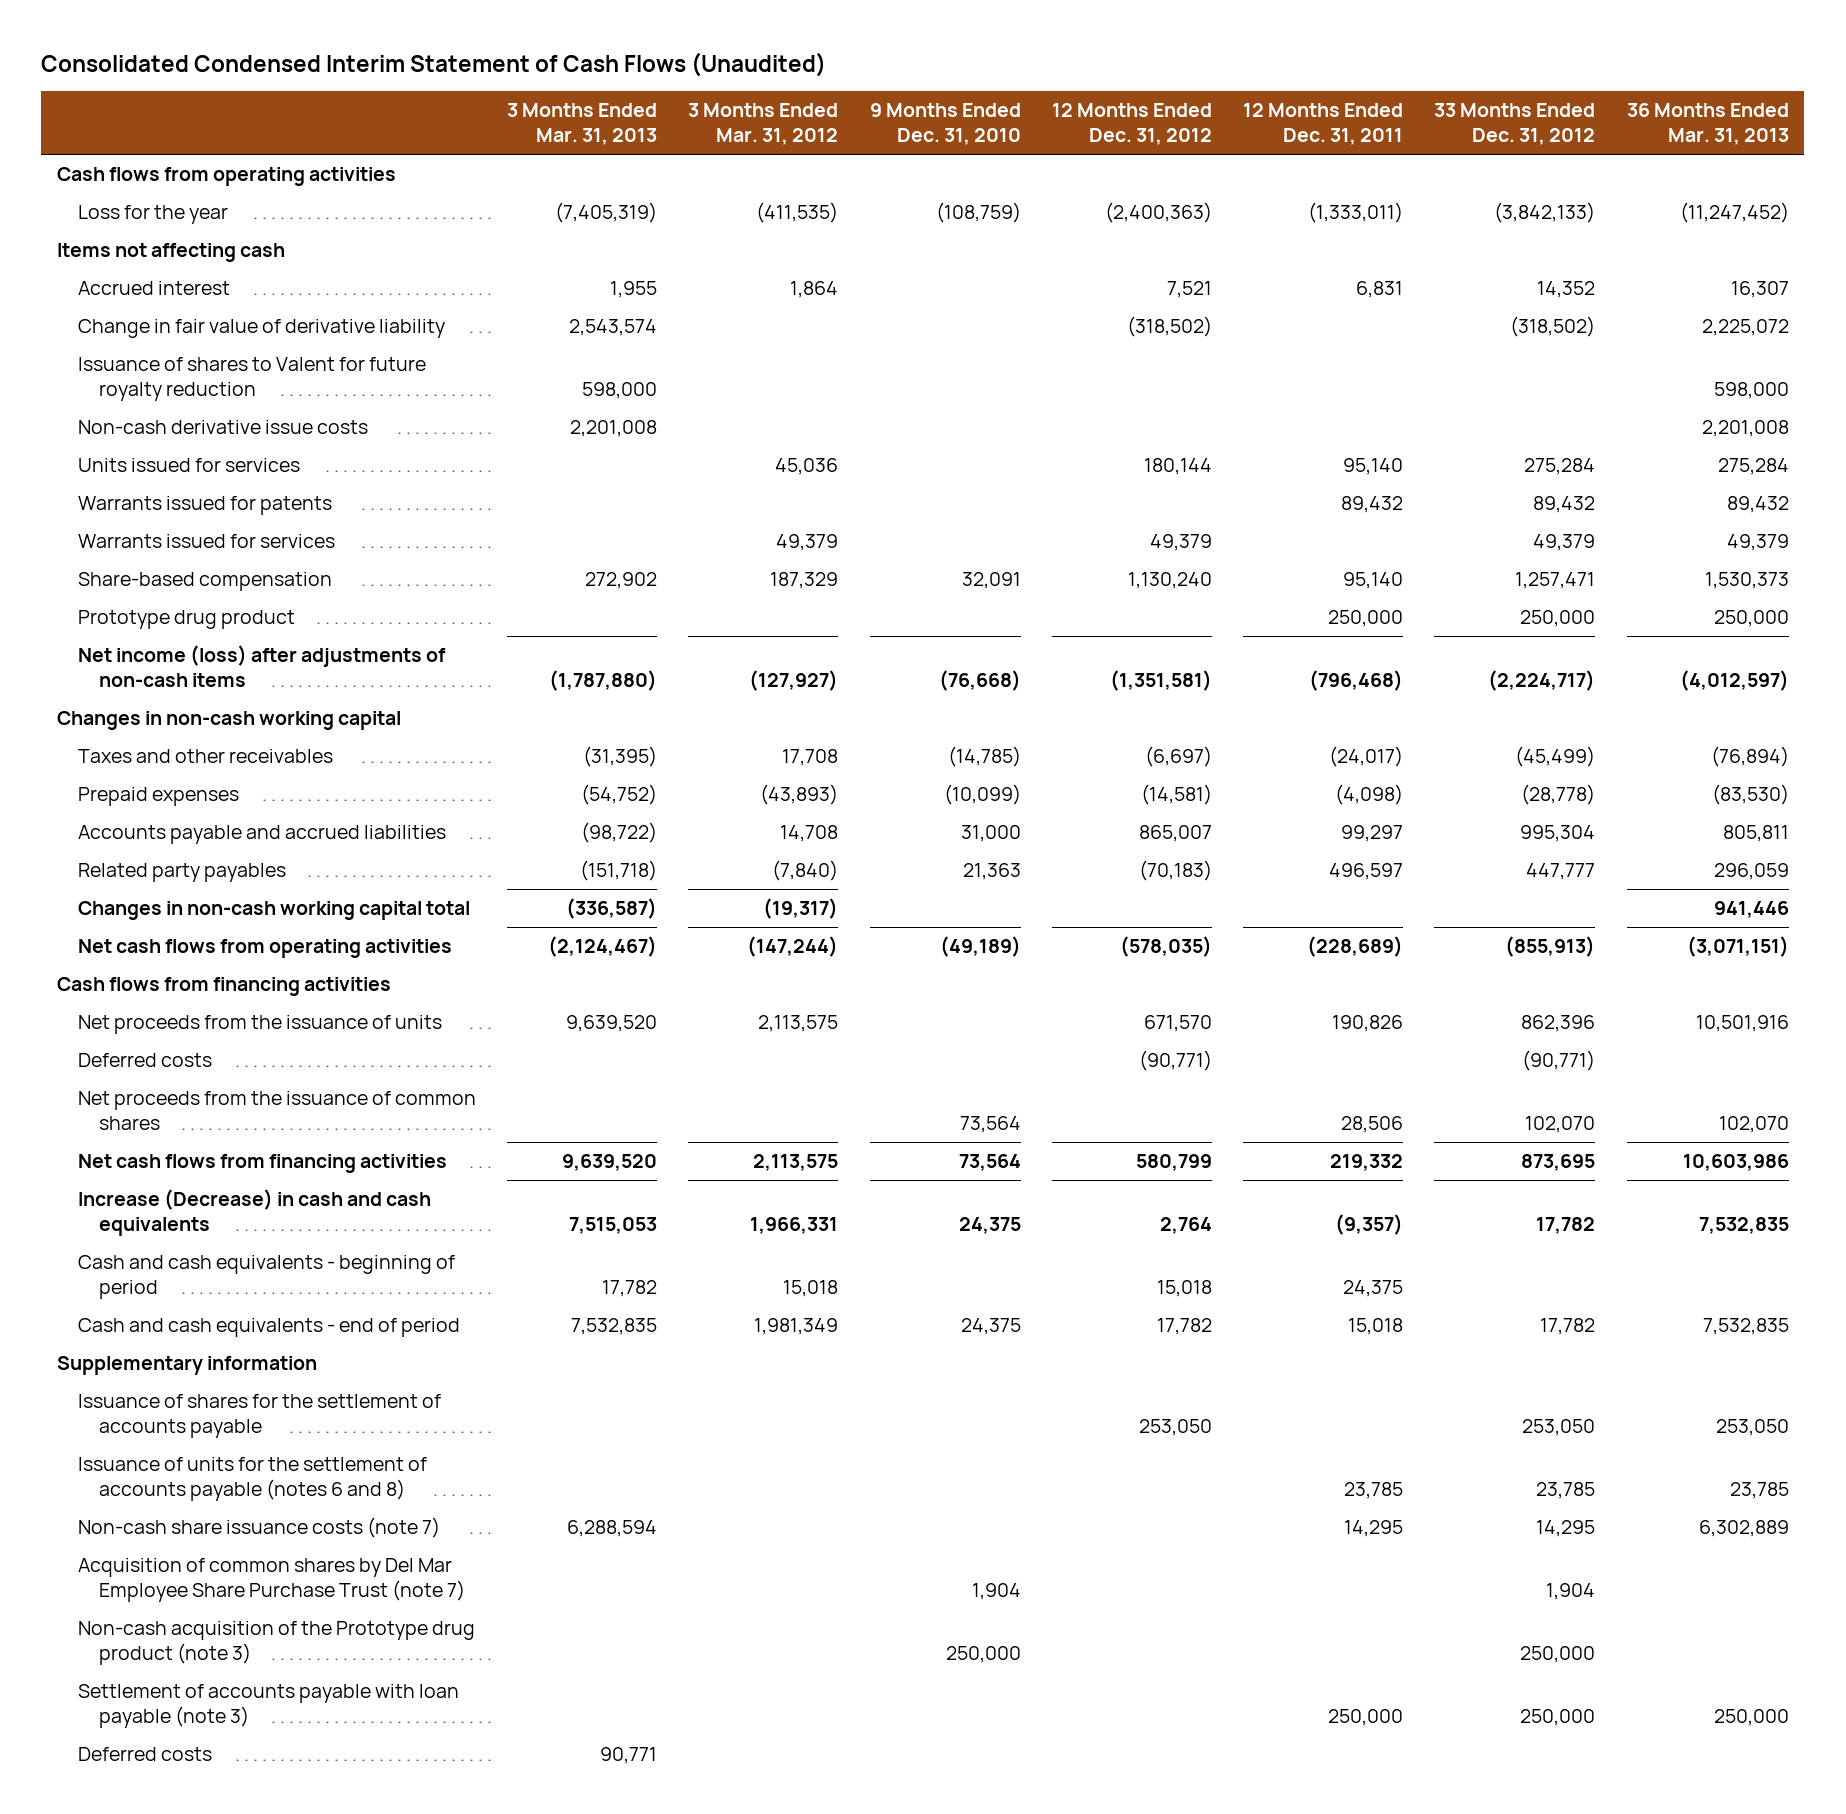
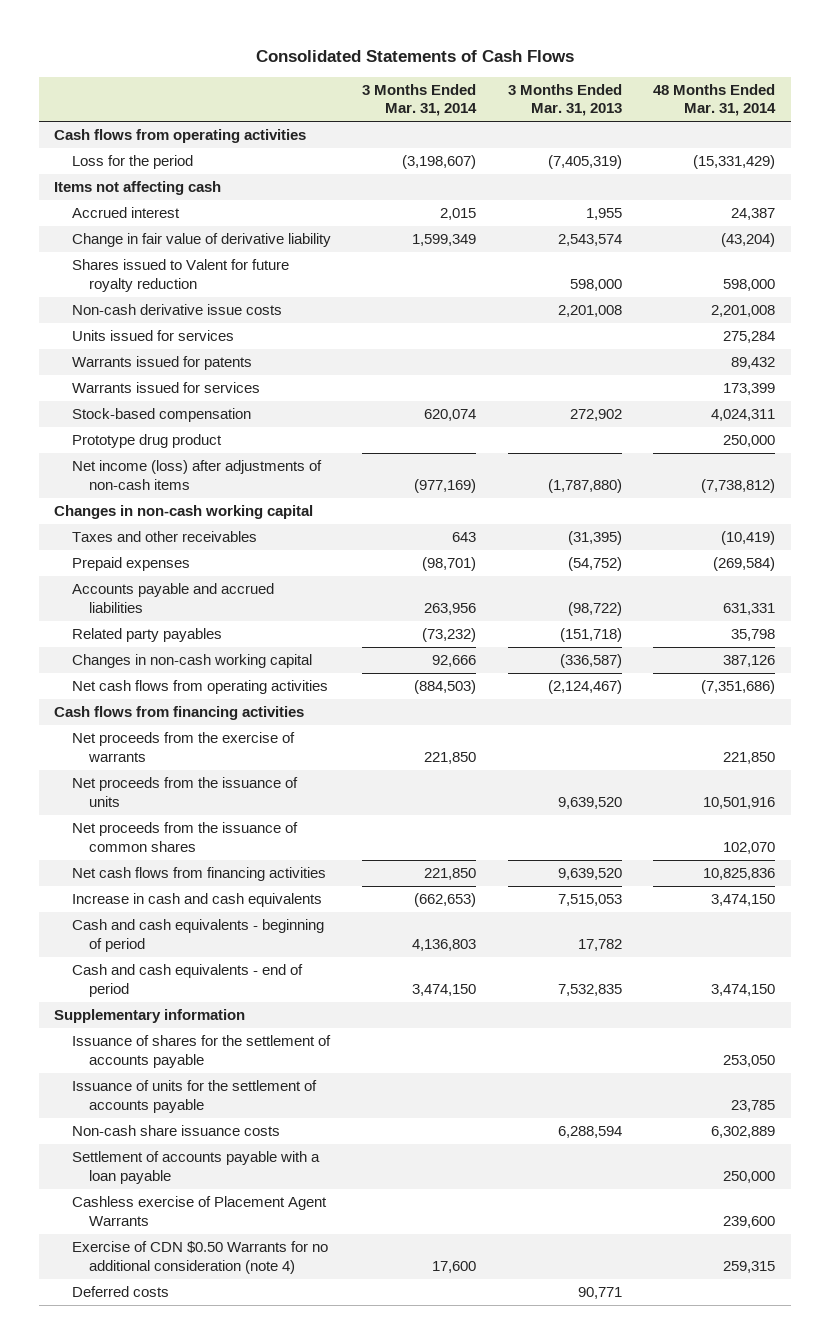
- Consolidated Condensed Interim Statement of Cash Flows (Unaudited)
+ Consolidated Statements of Cash Flows
- | 3 Months Ended Mar. 31, 2013 | 3 Months Ended Mar. 31, 2012 | 9 Months Ended Dec. 31, 2010 | 12 Months Ended Dec. 31, 2012 | 12 Months Ended Dec. 31, 2011 | 33 Months Ended Dec. 31, 2012 | 36 Months Ended Mar. 31, 2013
+ | 3 Months Ended Mar. 31, 2014 | 3 Months Ended Mar. 31, 2013 | 48 Months Ended Mar. 31, 2014
- Loss for the year | (7,405,319) | (411,535) | (108,759) | (2,400,363) | (1,333,011) | (3,842,133) | (11,247,452)
+ Loss for the period | (3,198,607) | (7,405,319) | (15,331,429)
- Issuance of shares to Valent for future royalty reduction | 598,000 | | | | | | 598,000
+ Shares issued to Valent for future royalty reduction | | 598,000 | 598,000
- Share-based compensation | 272,902 | 187,329 | 32,091 | 1,130,240 | 95,140 | 1,257,471 | 1,530,373
+ Stock-based compensation | 620,074 | 272,902 | 4,024,311
- Changes in non-cash working capital total | (336,587) | (19,317) | | | | | 941,446
+ Changes in non-cash working capital | 92,666 | (336,587) | 387,126
+ Net proceeds from the exercise of warrants | 221,850 | | 221,850
- Deferred costs | | | | (90,771) | | (90,771) |
- Increase (Decrease) in cash and cash equivalents | 7,515,053 | 1,966,331 | 24,375 | 2,764 | (9,357) | 17,782 | 7,532,835
+ Increase in cash and cash equivalents | (662,653) | 7,515,053 | 3,474,150
- Issuance of units for the settlement of accounts payable (notes 6 and 8) | | | | | 23,785 | 23,785 | 23,785
- Non-cash share issuance costs (note 7) | 6,288,594 | | | | 14,295 | 14,295 | 6,302,889
- Acquisition of common shares by Del Mar Employee Share Purchase Trust (note 7) | | | 1,904 | | | 1,904 |
- Non-cash acquisition of the Prototype drug product (note 3) | | | 250,000 | | | 250,000 |
- Settlement of accounts payable with loan payable (note 3) | | | | | 250,000 | 250,000 | 250,000
+ Issuance of units for the settlement of accounts payable | | | 23,785
+ Non-cash share issuance costs | | 6,288,594 | 6,302,889
+ Settlement of accounts payable with a loan payable | | | 250,000
+ Cashless exercise of Placement Agent Warrants | | | 239,600
+ Exercise of CDN $0.50 Warrants for no additional consideration (note 4) | 17,600 | | 259,315

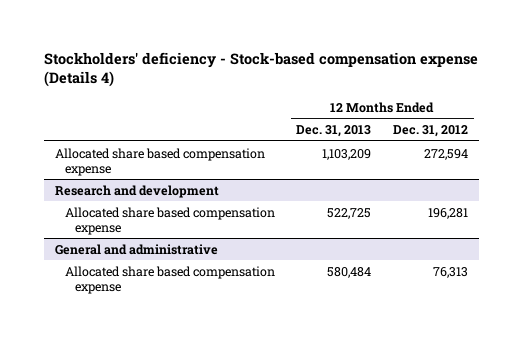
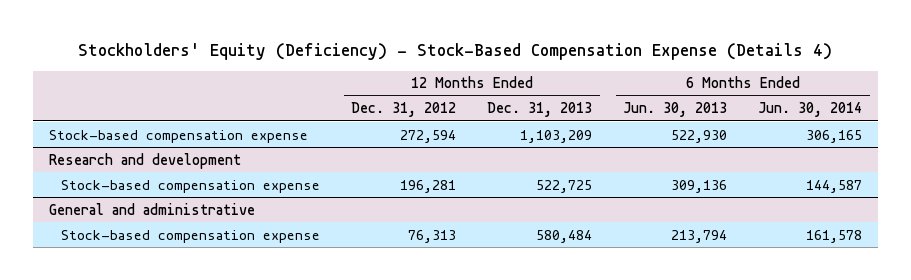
- Stockholders' deficiency - Stock-based compensation expense (Details 4)
+ Stockholders' Equity (Deficiency) - Stock-Based Compensation Expense (Details 4)
- | 12 Months Ended Dec. 31, 2013 | 12 Months Ended Dec. 31, 2012
+ | 12 Months Ended Dec. 31, 2012 | 12 Months Ended Dec. 31, 2013 | 6 Months Ended Jun. 30, 2013 | 6 Months Ended Jun. 30, 2014
- Allocated share based compensation expense | 1,103,209 | 272,594
+ Stock-based compensation expense | 272,594 | 1,103,209 | 522,930 | 306,165
@ Research and development
- Allocated share based compensation expense | 522,725 | 196,281
+ Stock-based compensation expense | 196,281 | 522,725 | 309,136 | 144,587
@ General and administrative
- Allocated share based compensation expense | 580,484 | 76,313
+ Stock-based compensation expense | 76,313 | 580,484 | 213,794 | 161,578

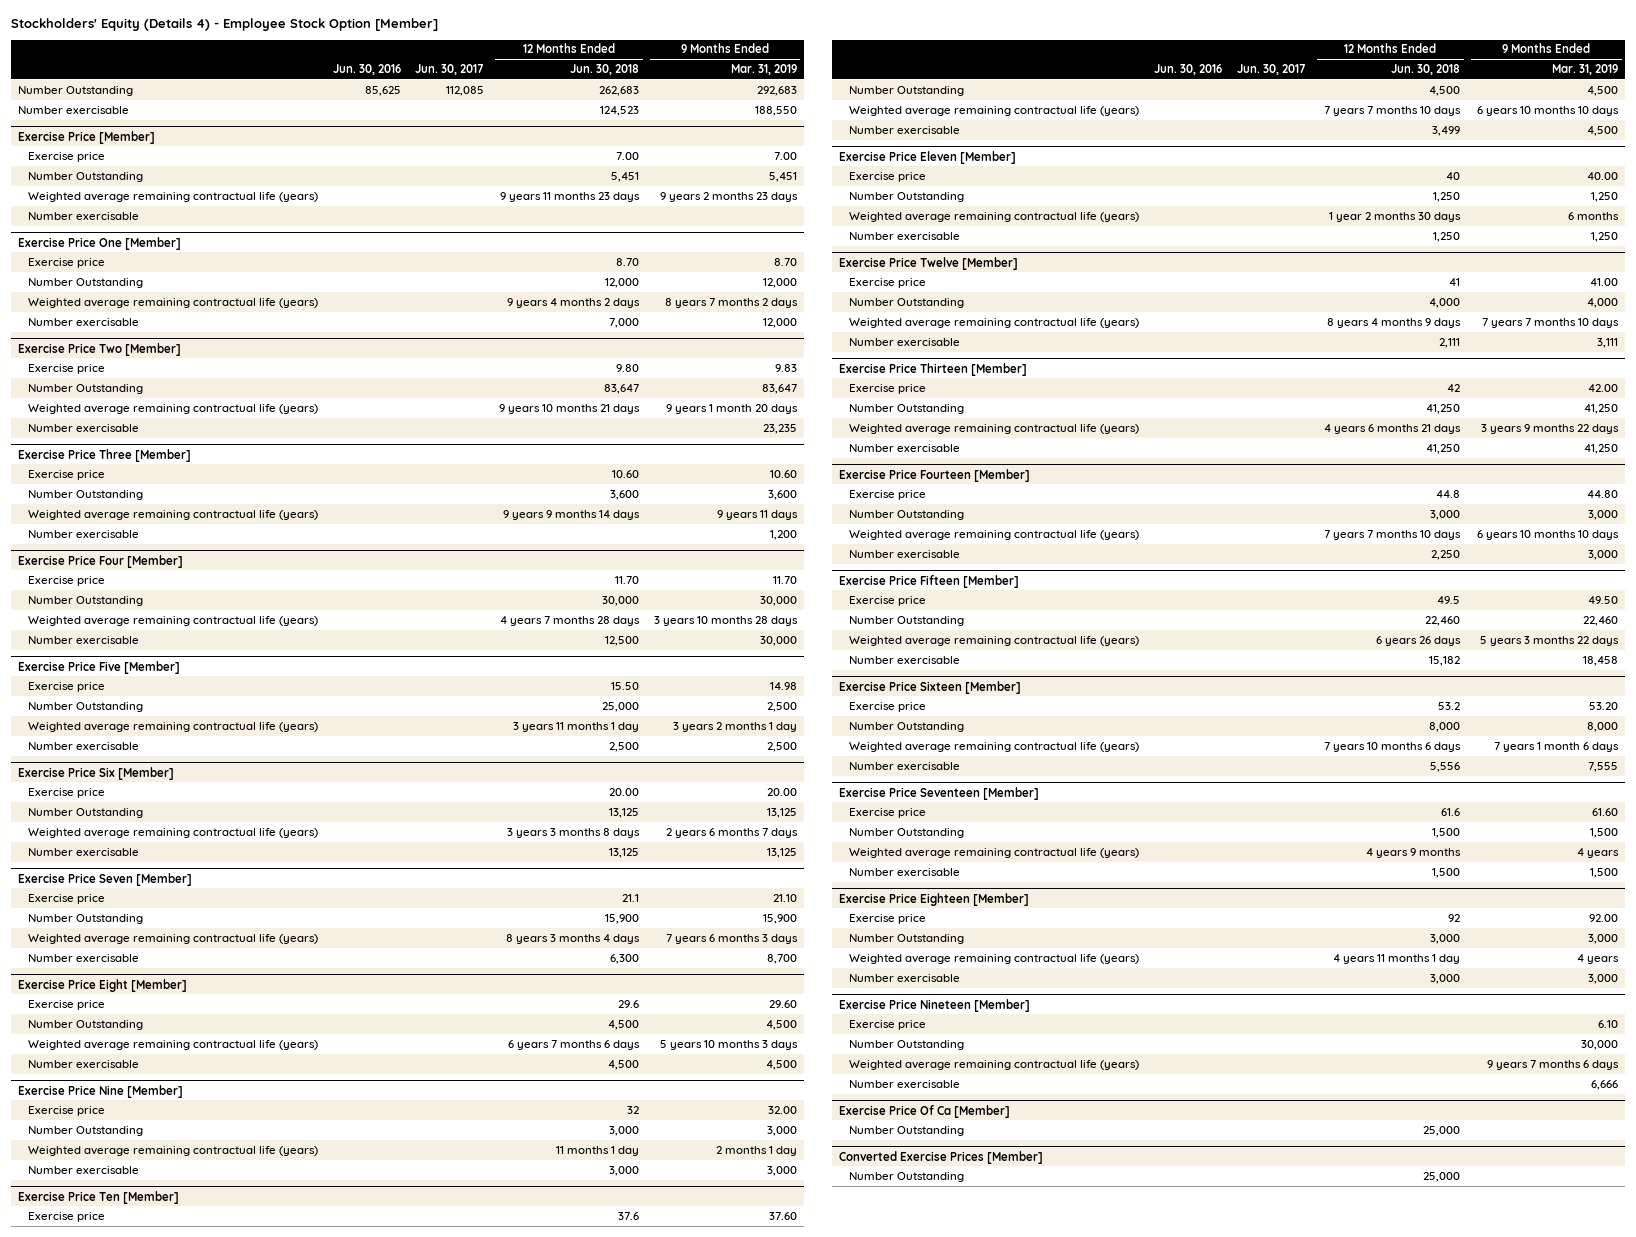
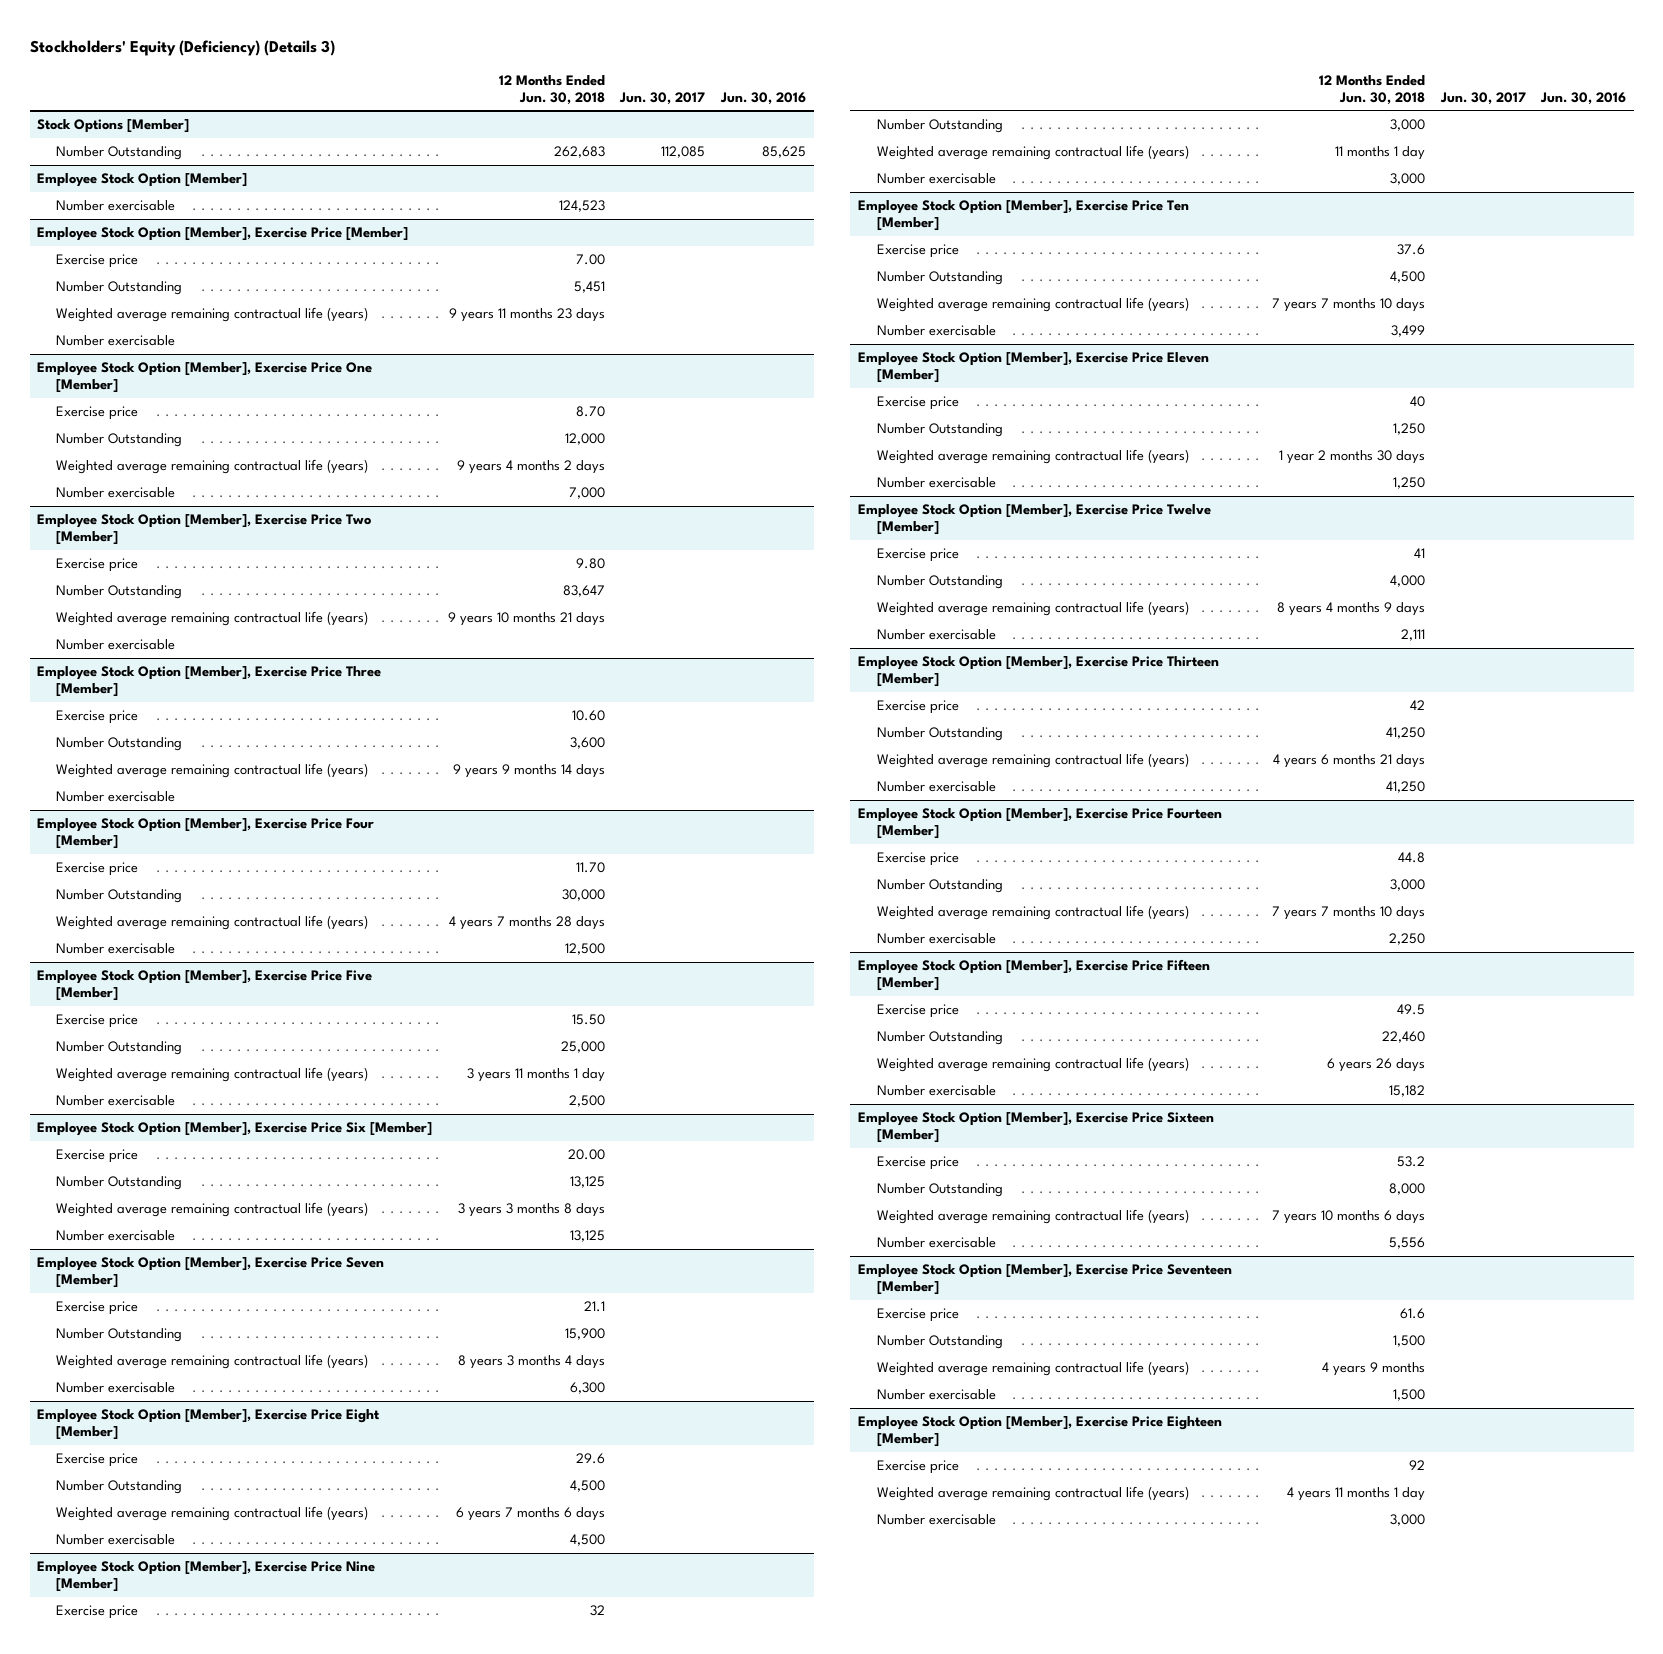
- Stockholders' Equity (Details 4) - Employee Stock Option [Member]
+ Stockholders' Equity (Deficiency) (Details 3)
- | Jun. 30, 2016 | Jun. 30, 2017 | 12 Months Ended Jun. 30, 2018 | 9 Months Ended Mar. 31, 2019
+ | 12 Months Ended Jun. 30, 2018 | Jun. 30, 2017 | Jun. 30, 2016
+ Stock Options [Member]
+ Employee Stock Option [Member]
- Exercise Price [Member]
+ Employee Stock Option [Member], Exercise Price [Member]
- Exercise Price One [Member]
+ Employee Stock Option [Member], Exercise Price One [Member]
- Exercise Price Two [Member]
+ Employee Stock Option [Member], Exercise Price Two [Member]
- Exercise Price Three [Member]
+ Employee Stock Option [Member], Exercise Price Three [Member]
- Exercise Price Four [Member]
+ Employee Stock Option [Member], Exercise Price Four [Member]
- Exercise Price Five [Member]
+ Employee Stock Option [Member], Exercise Price Five [Member]
- Exercise Price Six [Member]
+ Employee Stock Option [Member], Exercise Price Six [Member]
- Exercise Price Seven [Member]
+ Employee Stock Option [Member], Exercise Price Seven [Member]
- Exercise Price Eight [Member]
+ Employee Stock Option [Member], Exercise Price Eight [Member]
- Exercise Price Nine [Member]
+ Employee Stock Option [Member], Exercise Price Nine [Member]
- Exercise Price Ten [Member]
+ Employee Stock Option [Member], Exercise Price Ten [Member]
- Exercise Price Eleven [Member]
+ Employee Stock Option [Member], Exercise Price Eleven [Member]
- Exercise Price Twelve [Member]
+ Employee Stock Option [Member], Exercise Price Twelve [Member]
- Exercise Price Thirteen [Member]
+ Employee Stock Option [Member], Exercise Price Thirteen [Member]
- Exercise Price Fourteen [Member]
+ Employee Stock Option [Member], Exercise Price Fourteen [Member]
- Exercise Price Fifteen [Member]
+ Employee Stock Option [Member], Exercise Price Fifteen [Member]
- Exercise Price Sixteen [Member]
+ Employee Stock Option [Member], Exercise Price Sixteen [Member]
- Exercise Price Seventeen [Member]
+ Employee Stock Option [Member], Exercise Price Seventeen [Member]
- Exercise Price Eighteen [Member]
+ Employee Stock Option [Member], Exercise Price Eighteen [Member]
- Number Outstanding | | | 3,000 | 3,000
- Exercise Price Nineteen [Member]
- Exercise price | | | | 6.10
- Number Outstanding | | | | 30,000
- Weighted average remaining contractual life (years) | | | | 9 years 7 months 6 days
- Number exercisable | | | | 6,666
- Exercise Price Of Ca [Member]
- Number Outstanding | | | 25,000 |
- Converted Exercise Prices [Member]
- Number Outstanding | | | 25,000 |

